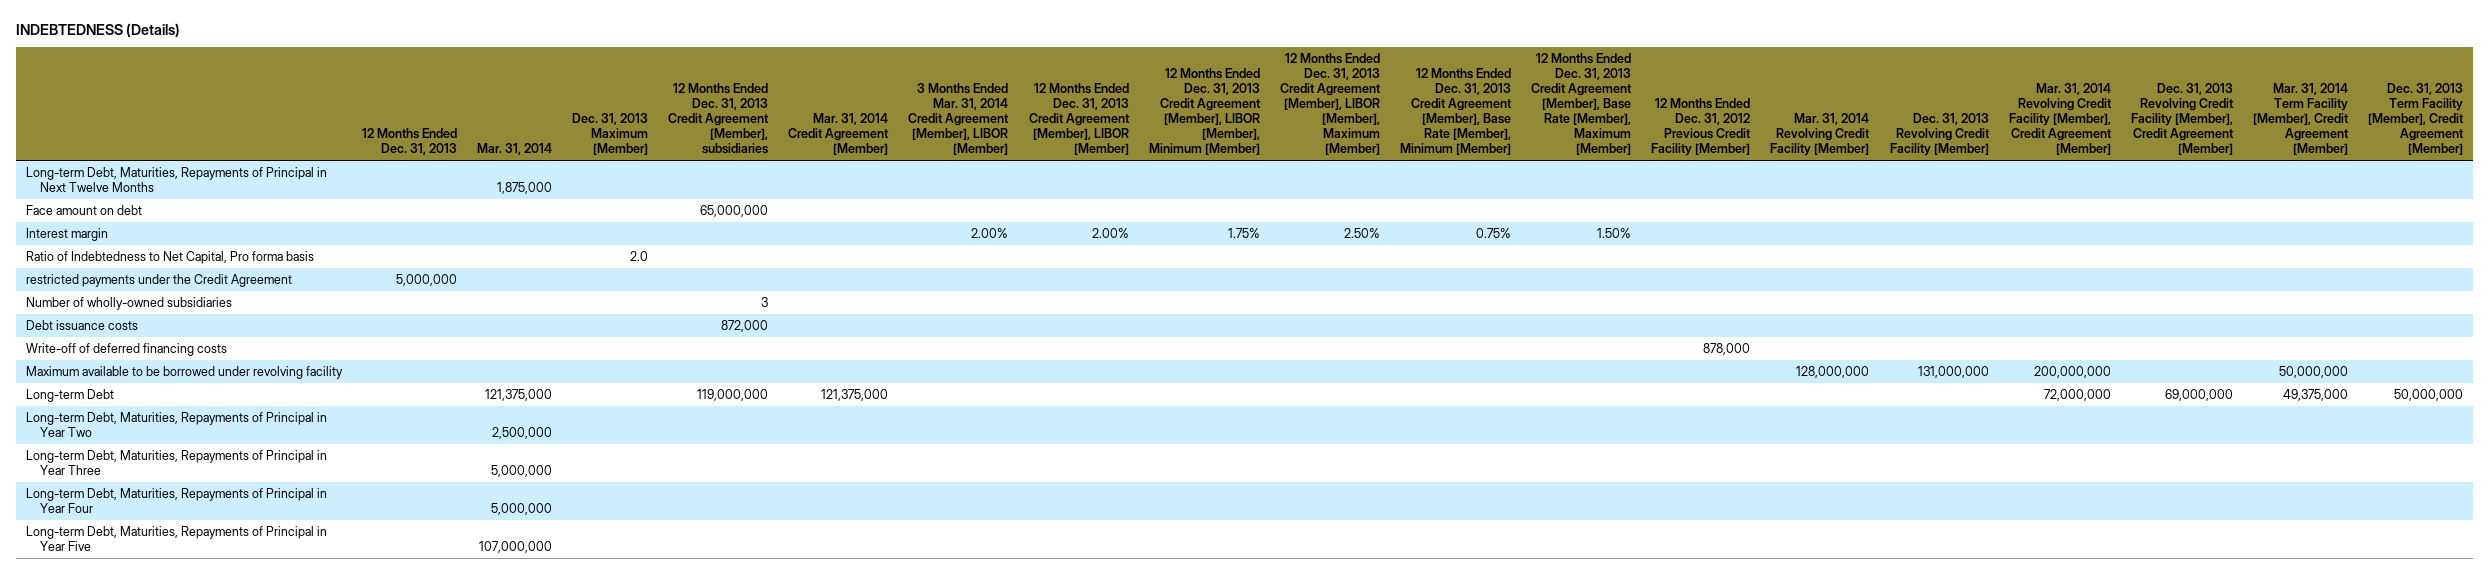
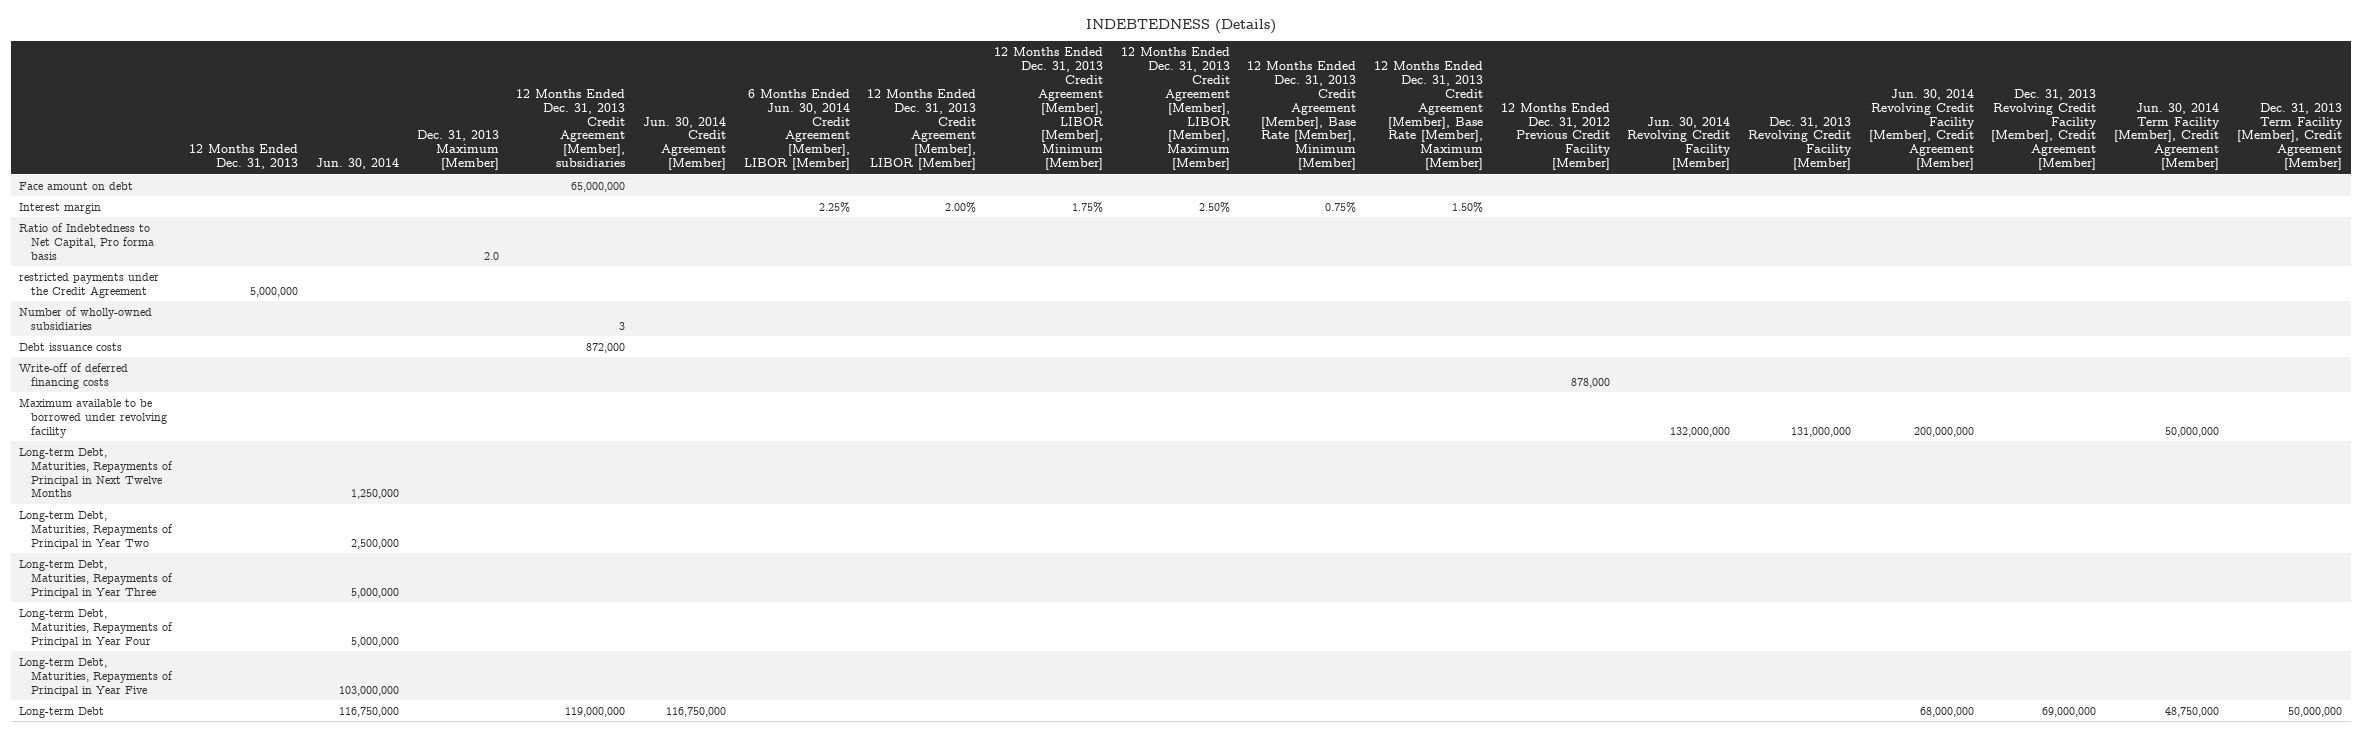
- | 12 Months Ended Dec. 31, 2013 | Mar. 31, 2014 | Dec. 31, 2013 Maximum [Member] | 12 Months Ended Dec. 31, 2013 Credit Agreement [Member], subsidiaries | Mar. 31, 2014 Credit Agreement [Member] | 3 Months Ended Mar. 31, 2014 Credit Agreement [Member], LIBOR [Member] | 12 Months Ended Dec. 31, 2013 Credit Agreement [Member], LIBOR [Member] | 12 Months Ended Dec. 31, 2013 Credit Agreement [Member], LIBOR [Member], Minimum [Member] | 12 Months Ended Dec. 31, 2013 Credit Agreement [Member], LIBOR [Member], Maximum [Member] | 12 Months Ended Dec. 31, 2013 Credit Agreement [Member], Base Rate [Member], Minimum [Member] | 12 Months Ended Dec. 31, 2013 Credit Agreement [Member], Base Rate [Member], Maximum [Member] | 12 Months Ended Dec. 31, 2012 Previous Credit Facility [Member] | Mar. 31, 2014 Revolving Credit Facility [Member] | Dec. 31, 2013 Revolving Credit Facility [Member] | Mar. 31, 2014 Revolving Credit Facility [Member], Credit Agreement [Member] | Dec. 31, 2013 Revolving Credit Facility [Member], Credit Agreement [Member] | Mar. 31, 2014 Term Facility [Member], Credit Agreement [Member] | Dec. 31, 2013 Term Facility [Member], Credit Agreement [Member]
+ | 12 Months Ended Dec. 31, 2013 | Jun. 30, 2014 | Dec. 31, 2013 Maximum [Member] | 12 Months Ended Dec. 31, 2013 Credit Agreement [Member], subsidiaries | Jun. 30, 2014 Credit Agreement [Member] | 6 Months Ended Jun. 30, 2014 Credit Agreement [Member], LIBOR [Member] | 12 Months Ended Dec. 31, 2013 Credit Agreement [Member], LIBOR [Member] | 12 Months Ended Dec. 31, 2013 Credit Agreement [Member], LIBOR [Member], Minimum [Member] | 12 Months Ended Dec. 31, 2013 Credit Agreement [Member], LIBOR [Member], Maximum [Member] | 12 Months Ended Dec. 31, 2013 Credit Agreement [Member], Base Rate [Member], Minimum [Member] | 12 Months Ended Dec. 31, 2013 Credit Agreement [Member], Base Rate [Member], Maximum [Member] | 12 Months Ended Dec. 31, 2012 Previous Credit Facility [Member] | Jun. 30, 2014 Revolving Credit Facility [Member] | Dec. 31, 2013 Revolving Credit Facility [Member] | Jun. 30, 2014 Revolving Credit Facility [Member], Credit Agreement [Member] | Dec. 31, 2013 Revolving Credit Facility [Member], Credit Agreement [Member] | Jun. 30, 2014 Term Facility [Member], Credit Agreement [Member] | Dec. 31, 2013 Term Facility [Member], Credit Agreement [Member]
moved down: Long-term Debt, Maturities, Repayments of Principal in Next Twelve Months | | 1,250,000 | | | | | | | | | | | | | | | |
moved down: Long-term Debt | | 116,750,000 | | 119,000,000 | 116,750,000 | | | | | | | | | | 68,000,000 | 69,000,000 | 48,750,000 | 50,000,000

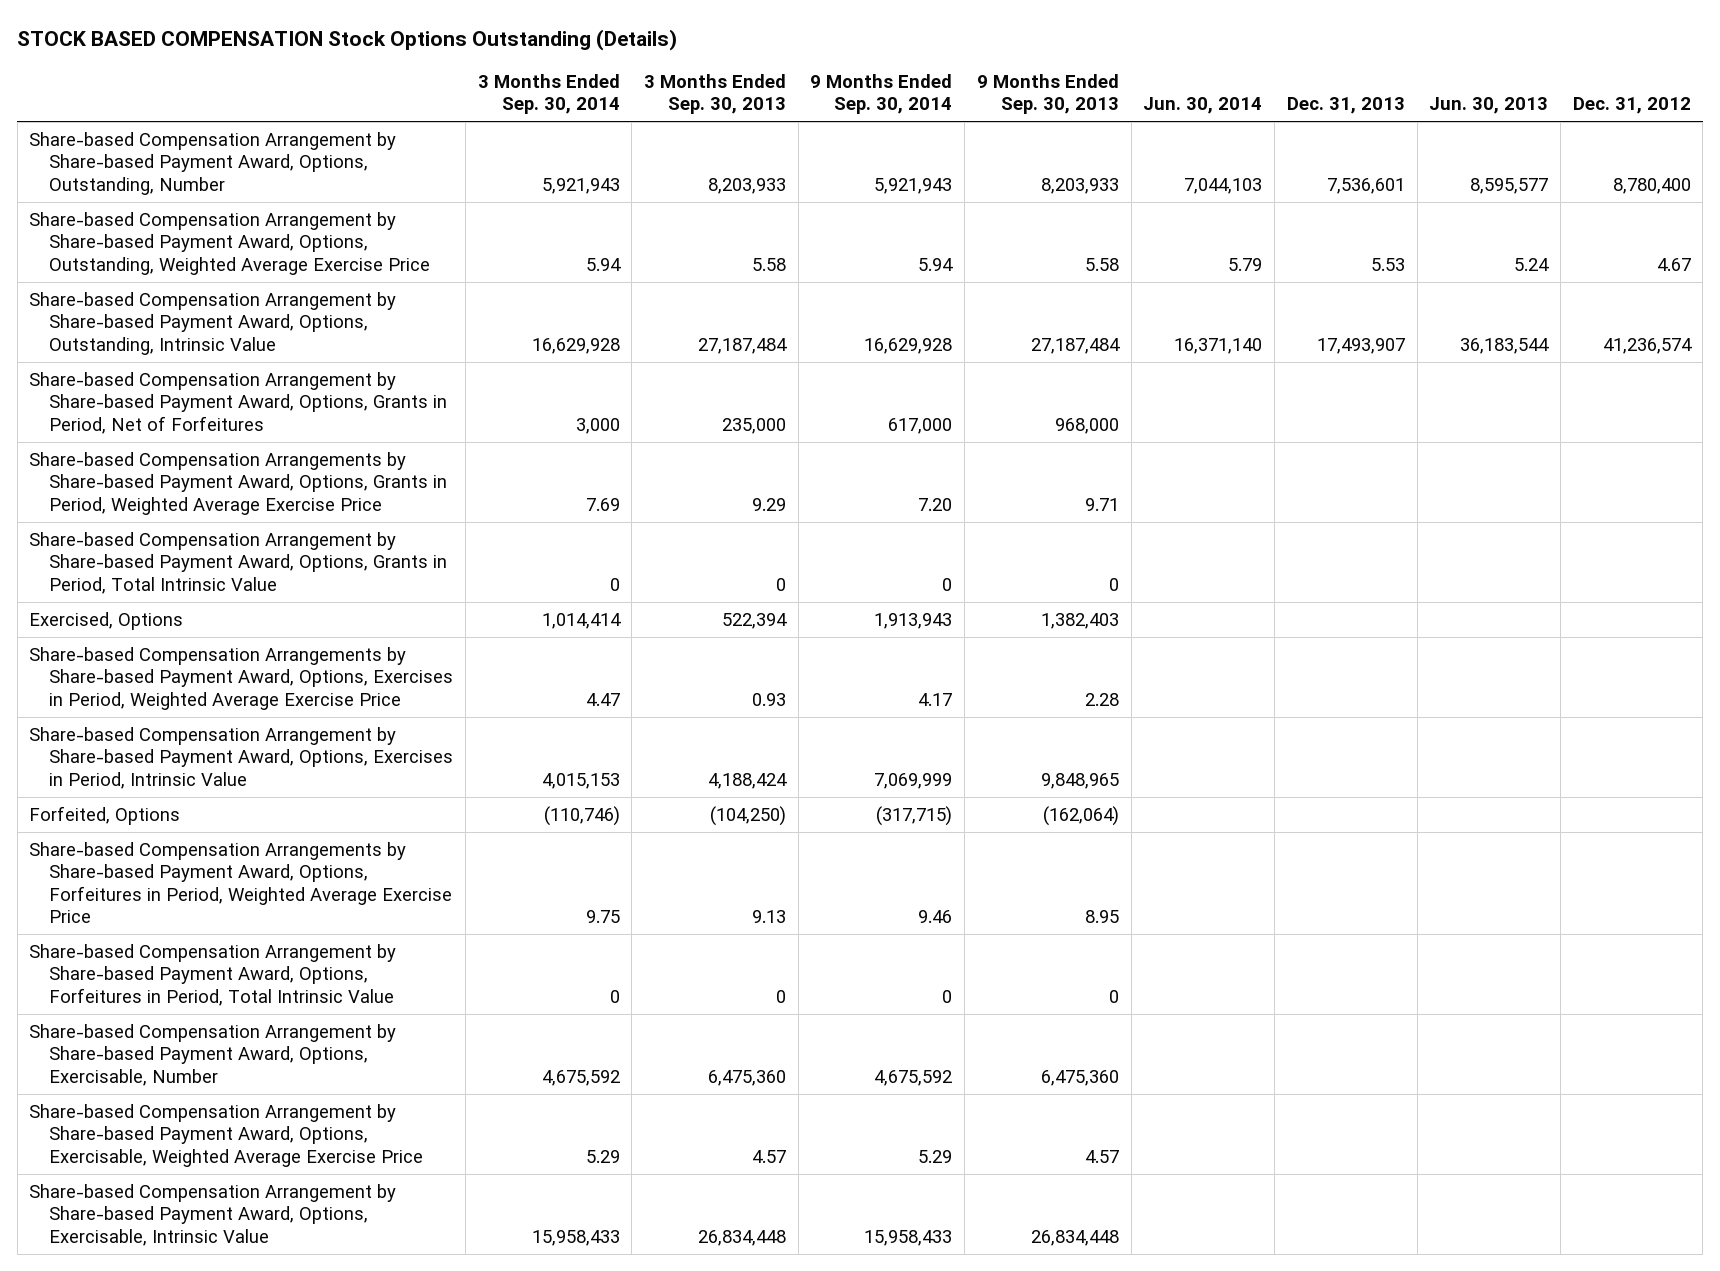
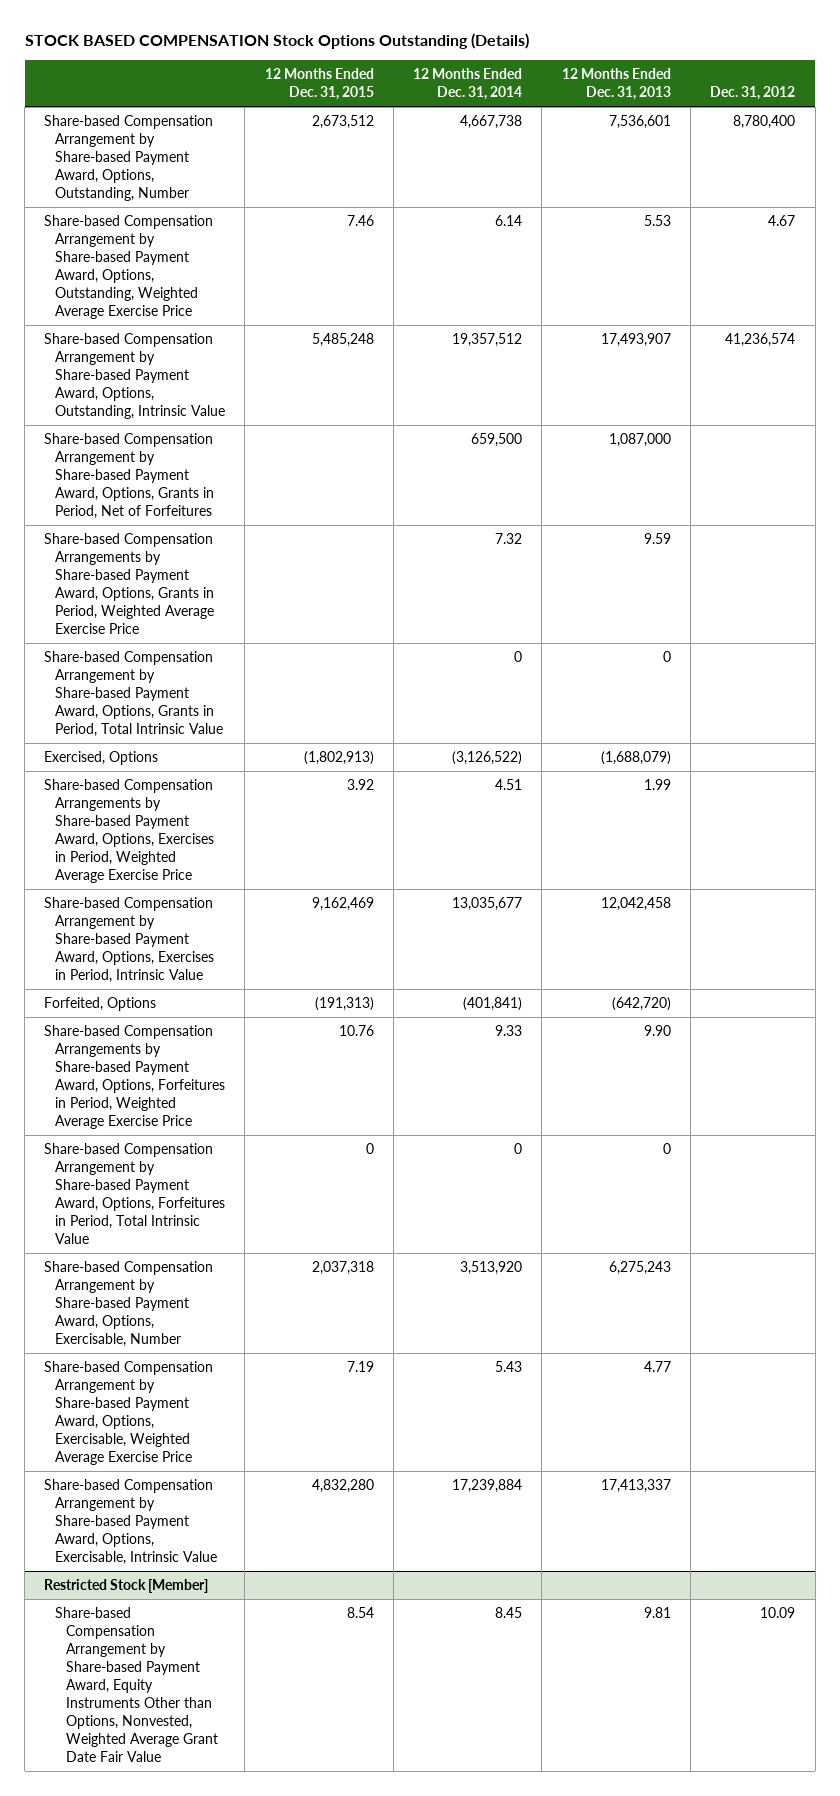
- | 3 Months Ended Sep. 30, 2014 | 3 Months Ended Sep. 30, 2013 | 9 Months Ended Sep. 30, 2014 | 9 Months Ended Sep. 30, 2013 | Jun. 30, 2014 | Dec. 31, 2013 | Jun. 30, 2013 | Dec. 31, 2012
+ | 12 Months Ended Dec. 31, 2015 | 12 Months Ended Dec. 31, 2014 | 12 Months Ended Dec. 31, 2013 | Dec. 31, 2012
+ Restricted Stock [Member]
+ Share-based Compensation Arrangement by Share-based Payment Award, Equity Instruments Other than Options, Nonvested, Weighted Average Grant Date Fair Value | 8.54 | 8.45 | 9.81 | 10.09

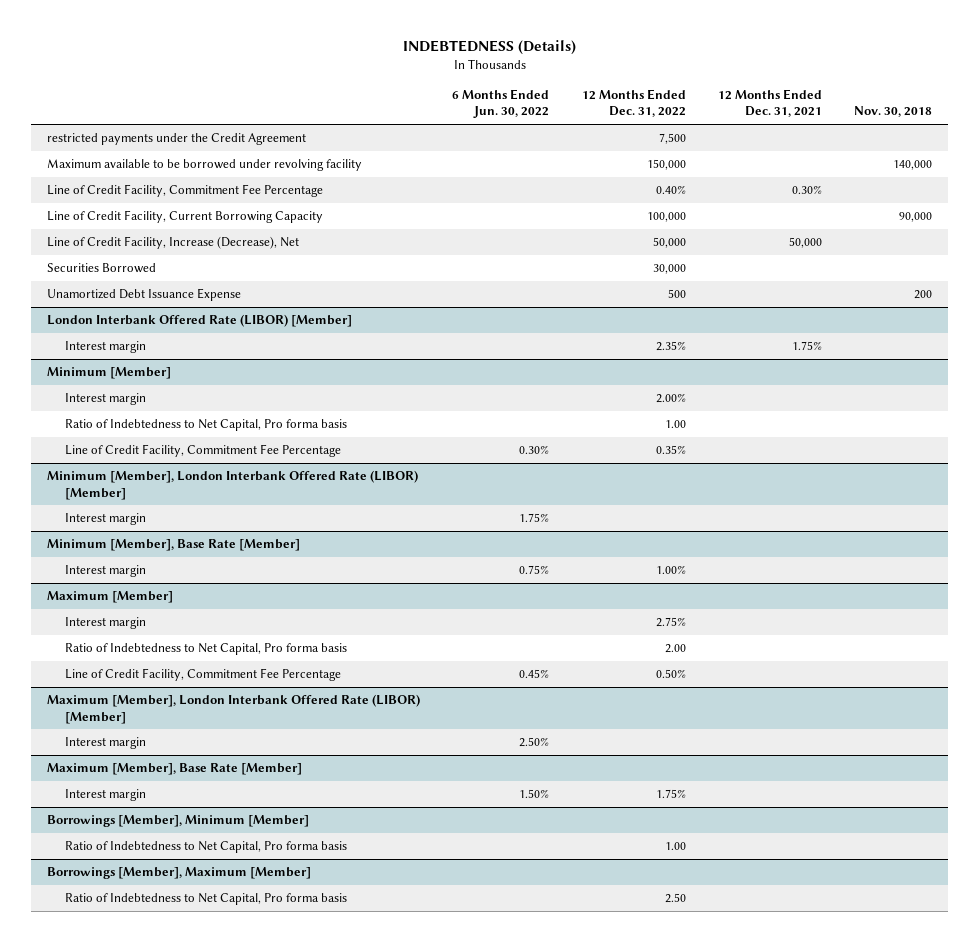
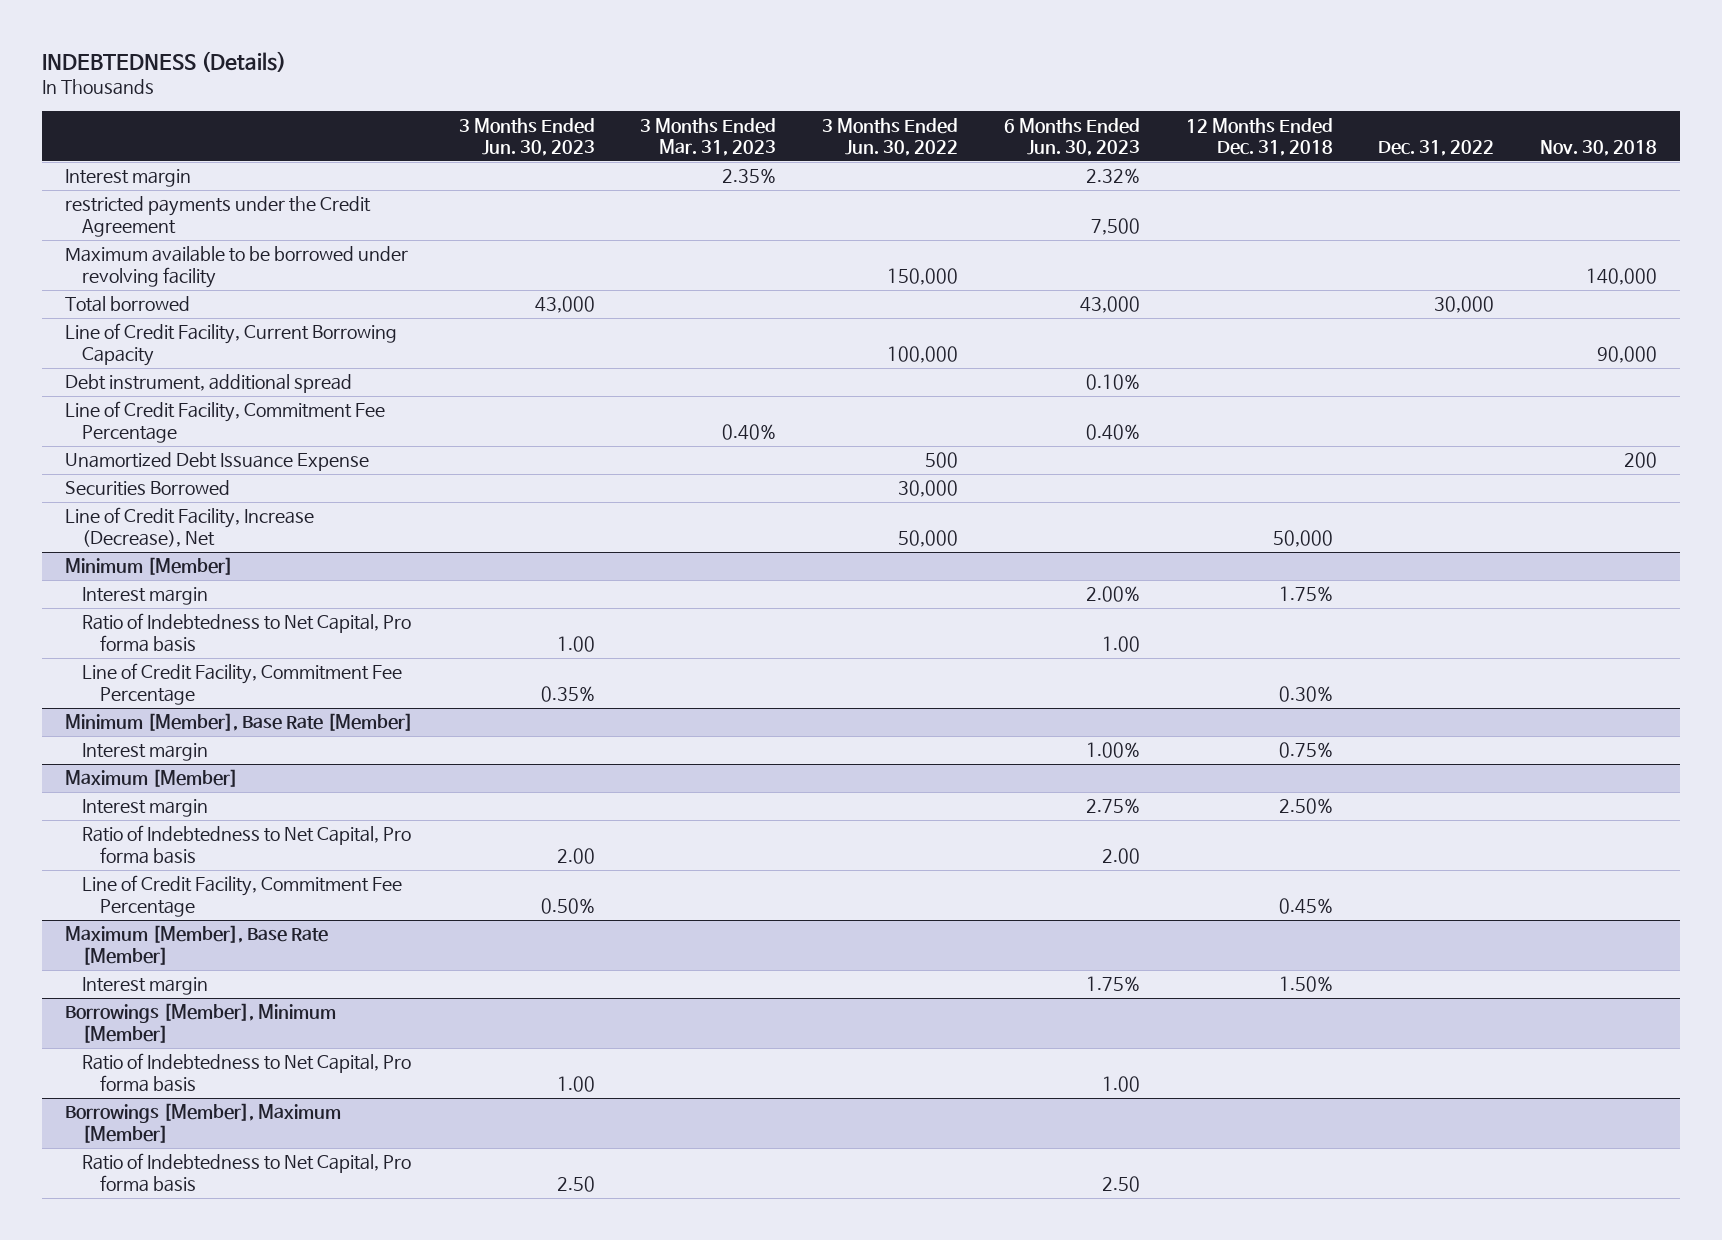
- | 6 Months Ended Jun. 30, 2022 | 12 Months Ended Dec. 31, 2022 | 12 Months Ended Dec. 31, 2021 | Nov. 30, 2018
+ | 3 Months Ended Jun. 30, 2023 | 3 Months Ended Mar. 31, 2023 | 3 Months Ended Jun. 30, 2022 | 6 Months Ended Jun. 30, 2023 | 12 Months Ended Dec. 31, 2018 | Dec. 31, 2022 | Nov. 30, 2018
+ Interest margin | | 2.35% | | 2.32% | | |
+ Total borrowed | 43,000 | | | 43,000 | | 30,000 |
+ Debt instrument, additional spread | | | | 0.10% | | |
moved down: Line of Credit Facility, Commitment Fee Percentage | | 0.40% | | 0.40% | | |
- London Interbank Offered Rate (LIBOR) [Member]
- Interest margin | | 2.35% | 1.75% |
moved down: Securities Borrowed | | | 30,000 | | | |
moved down: Line of Credit Facility, Increase (Decrease), Net | | | 50,000 | | 50,000 | |
- Minimum [Member], London Interbank Offered Rate (LIBOR) [Member]
- Interest margin | 1.75% | | |
- Maximum [Member], London Interbank Offered Rate (LIBOR) [Member]
- Interest margin | 2.50% | | |

